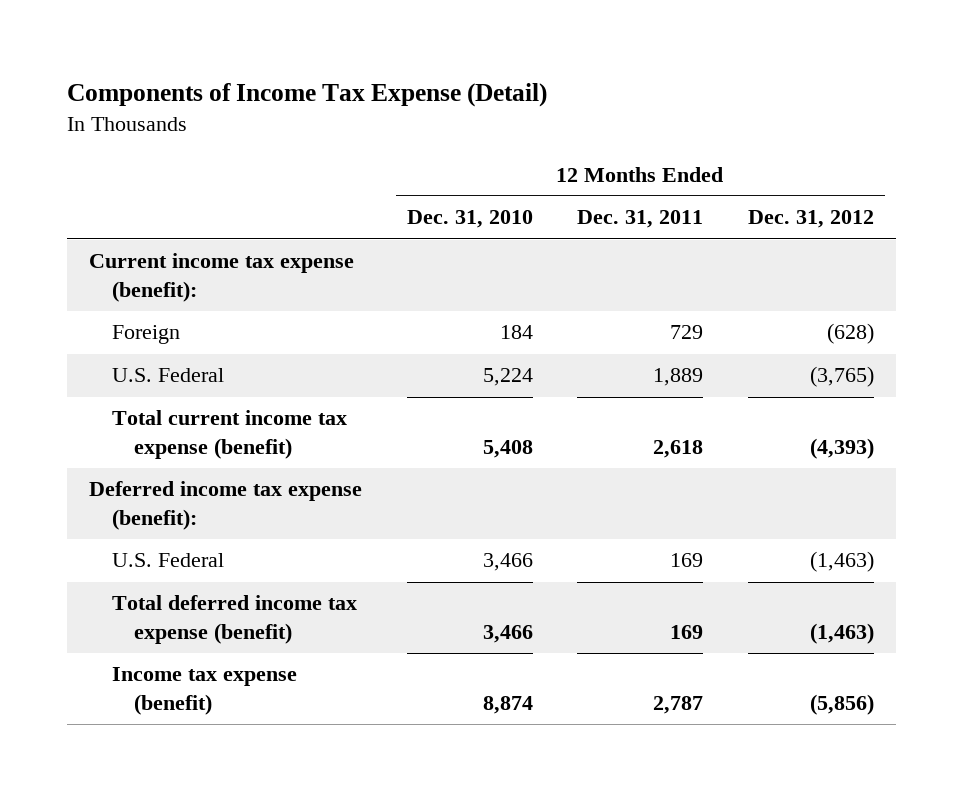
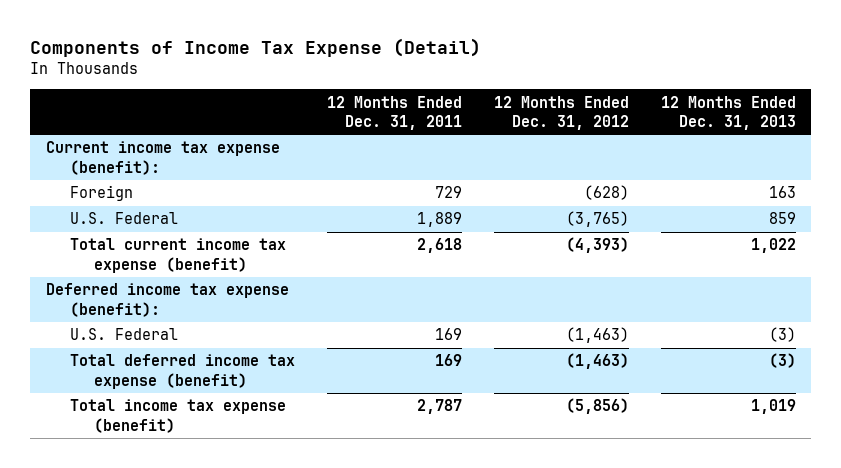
- | 12 Months Ended Dec. 31, 2010 | 12 Months Ended Dec. 31, 2011 | 12 Months Ended Dec. 31, 2012
+ | 12 Months Ended Dec. 31, 2011 | 12 Months Ended Dec. 31, 2012 | 12 Months Ended Dec. 31, 2013
- Income tax expense (benefit) | 8,874 | 2,787 | (5,856)
+ Total income tax expense (benefit) | 2,787 | (5,856) | 1,019

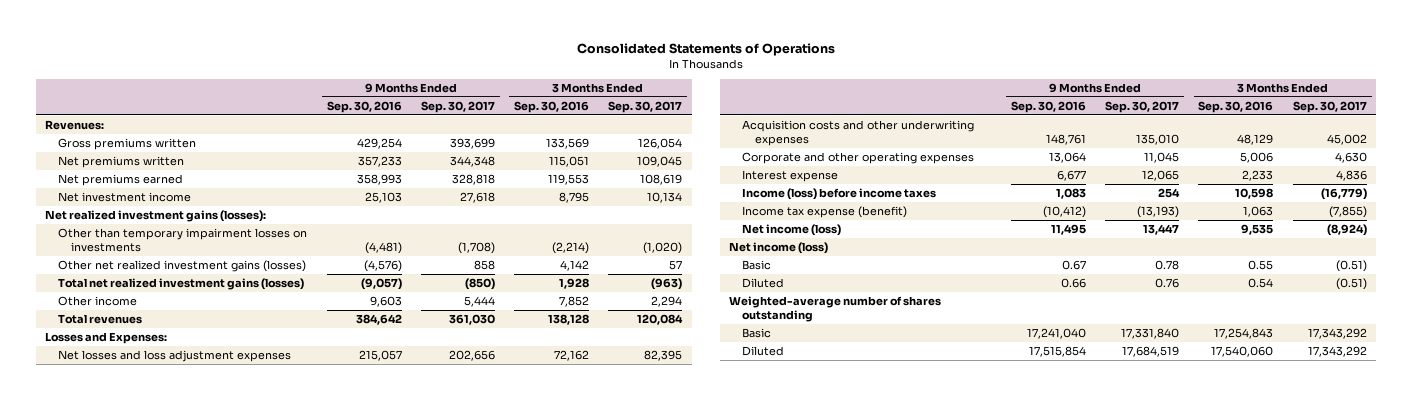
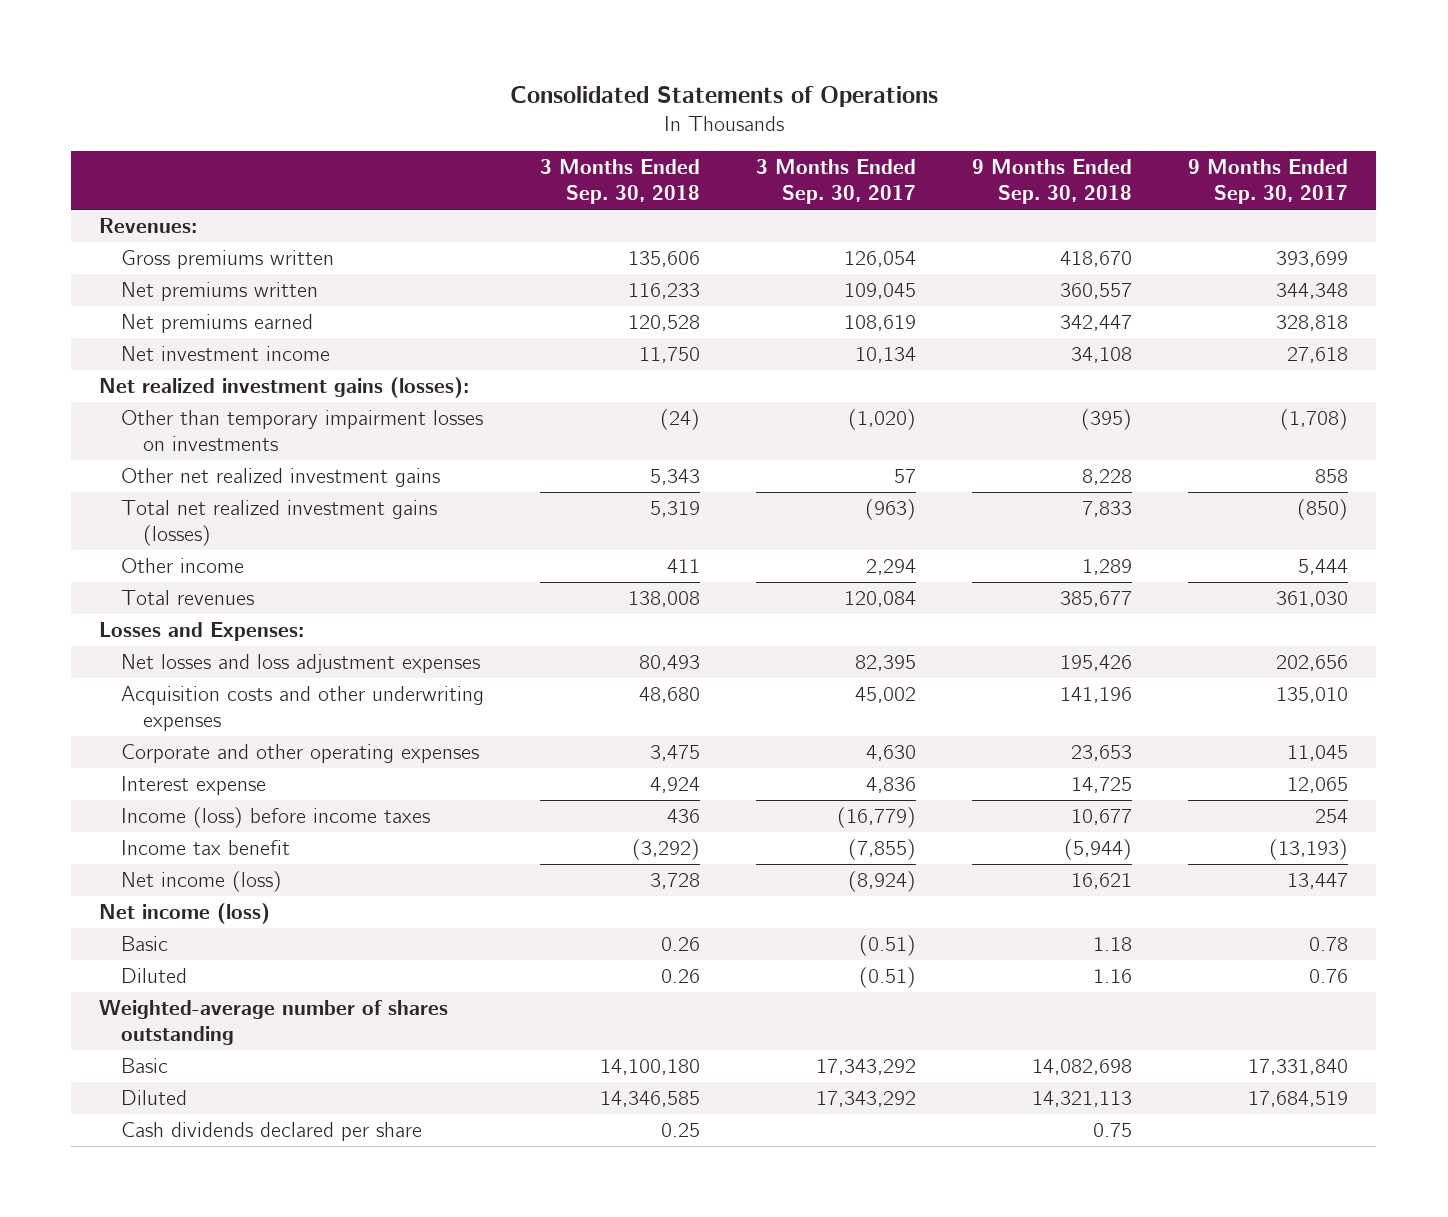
- | 9 Months Ended Sep. 30, 2016 | 9 Months Ended Sep. 30, 2017 | 3 Months Ended Sep. 30, 2016 | 3 Months Ended Sep. 30, 2017
+ | 3 Months Ended Sep. 30, 2018 | 3 Months Ended Sep. 30, 2017 | 9 Months Ended Sep. 30, 2018 | 9 Months Ended Sep. 30, 2017
- Other net realized investment gains (losses) | (4,576) | 858 | 4,142 | 57
+ Other net realized investment gains | 5,343 | 57 | 8,228 | 858
- Income tax expense (benefit) | (10,412) | (13,193) | 1,063 | (7,855)
+ Income tax benefit | (3,292) | (7,855) | (5,944) | (13,193)
+ Cash dividends declared per share | 0.25 | | 0.75 |

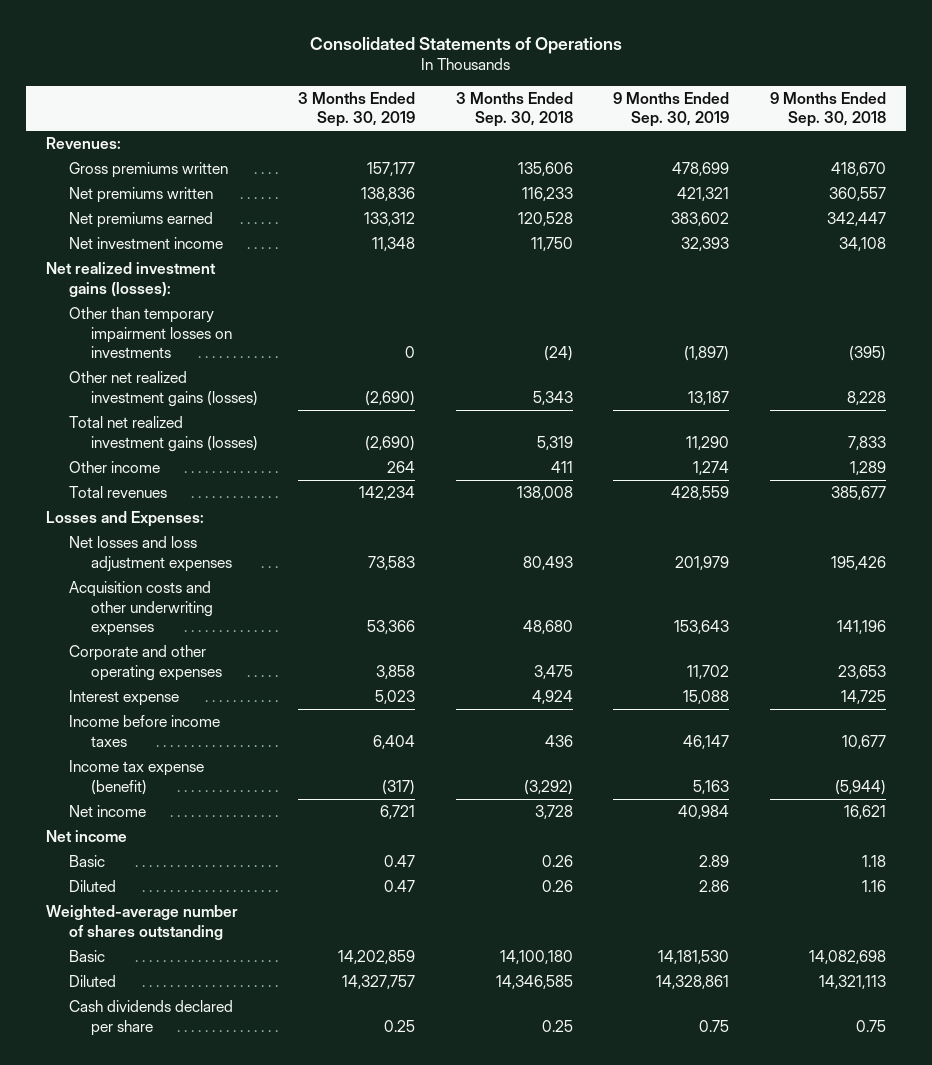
- | 3 Months Ended Sep. 30, 2018 | 3 Months Ended Sep. 30, 2017 | 9 Months Ended Sep. 30, 2018 | 9 Months Ended Sep. 30, 2017
+ | 3 Months Ended Sep. 30, 2019 | 3 Months Ended Sep. 30, 2018 | 9 Months Ended Sep. 30, 2019 | 9 Months Ended Sep. 30, 2018
- Other net realized investment gains | 5,343 | 57 | 8,228 | 858
+ Other net realized investment gains (losses) | (2,690) | 5,343 | 13,187 | 8,228
- Income (loss) before income taxes | 436 | (16,779) | 10,677 | 254
- Income tax benefit | (3,292) | (7,855) | (5,944) | (13,193)
- Net income (loss) | 3,728 | (8,924) | 16,621 | 13,447
- Net income (loss)
+ Income before income taxes | 6,404 | 436 | 46,147 | 10,677
+ Income tax expense (benefit) | (317) | (3,292) | 5,163 | (5,944)
+ Net income | 6,721 | 3,728 | 40,984 | 16,621
+ Net income

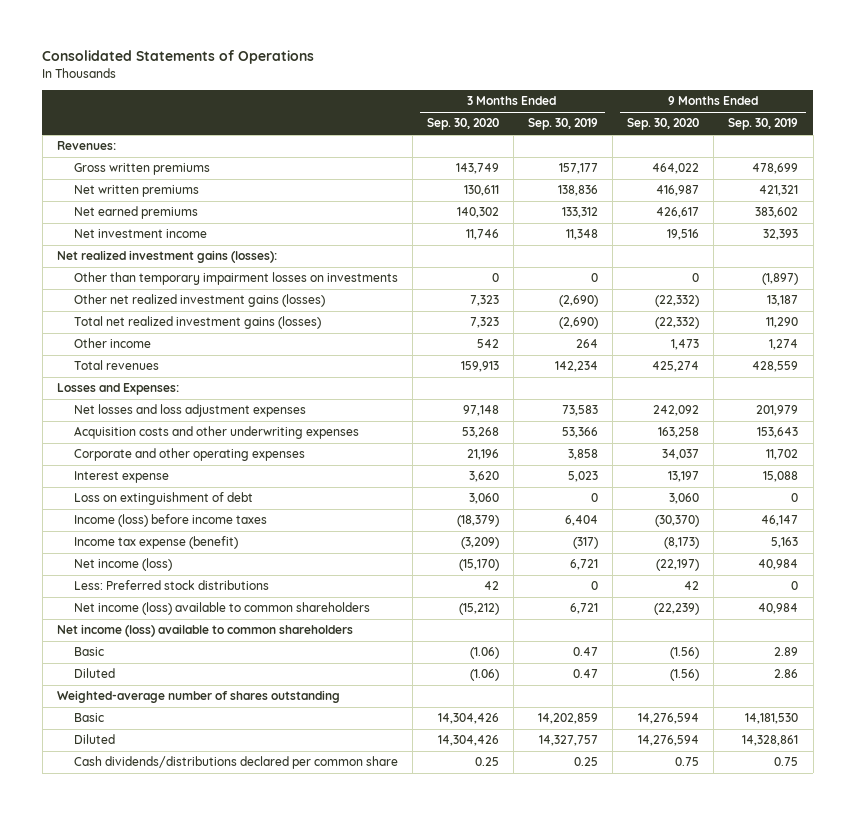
- | 3 Months Ended Sep. 30, 2019 | 3 Months Ended Sep. 30, 2018 | 9 Months Ended Sep. 30, 2019 | 9 Months Ended Sep. 30, 2018
+ | 3 Months Ended Sep. 30, 2020 | 3 Months Ended Sep. 30, 2019 | 9 Months Ended Sep. 30, 2020 | 9 Months Ended Sep. 30, 2019
- Gross premiums written | 157,177 | 135,606 | 478,699 | 418,670
- Net premiums written | 138,836 | 116,233 | 421,321 | 360,557
- Net premiums earned | 133,312 | 120,528 | 383,602 | 342,447
+ Gross written premiums | 143,749 | 157,177 | 464,022 | 478,699
+ Net written premiums | 130,611 | 138,836 | 416,987 | 421,321
+ Net earned premiums | 140,302 | 133,312 | 426,617 | 383,602
- Income before income taxes | 6,404 | 436 | 46,147 | 10,677
+ Loss on extinguishment of debt | 3,060 | 0 | 3,060 | 0
+ Income (loss) before income taxes | (18,379) | 6,404 | (30,370) | 46,147
- Net income | 6,721 | 3,728 | 40,984 | 16,621
- Net income
+ Net income (loss) | (15,170) | 6,721 | (22,197) | 40,984
+ Less: Preferred stock distributions | 42 | 0 | 42 | 0
+ Net income (loss) available to common shareholders | (15,212) | 6,721 | (22,239) | 40,984
+ Net income (loss) available to common shareholders
- Cash dividends declared per share | 0.25 | 0.25 | 0.75 | 0.75
+ Cash dividends/distributions declared per common share | 0.25 | 0.25 | 0.75 | 0.75

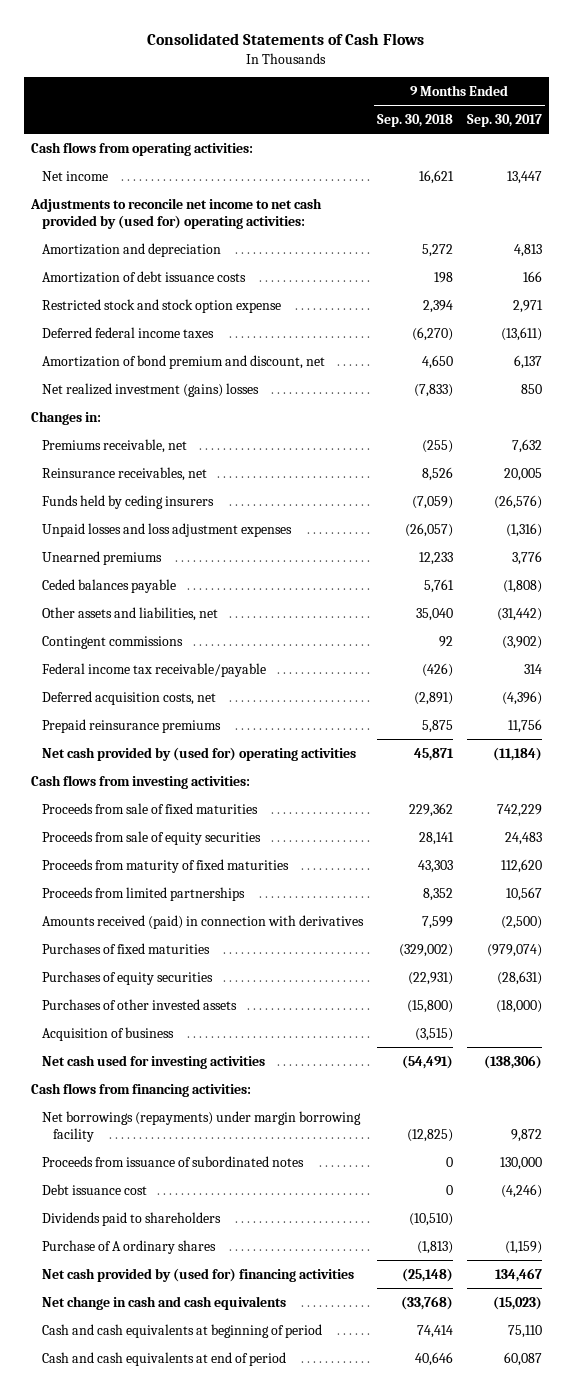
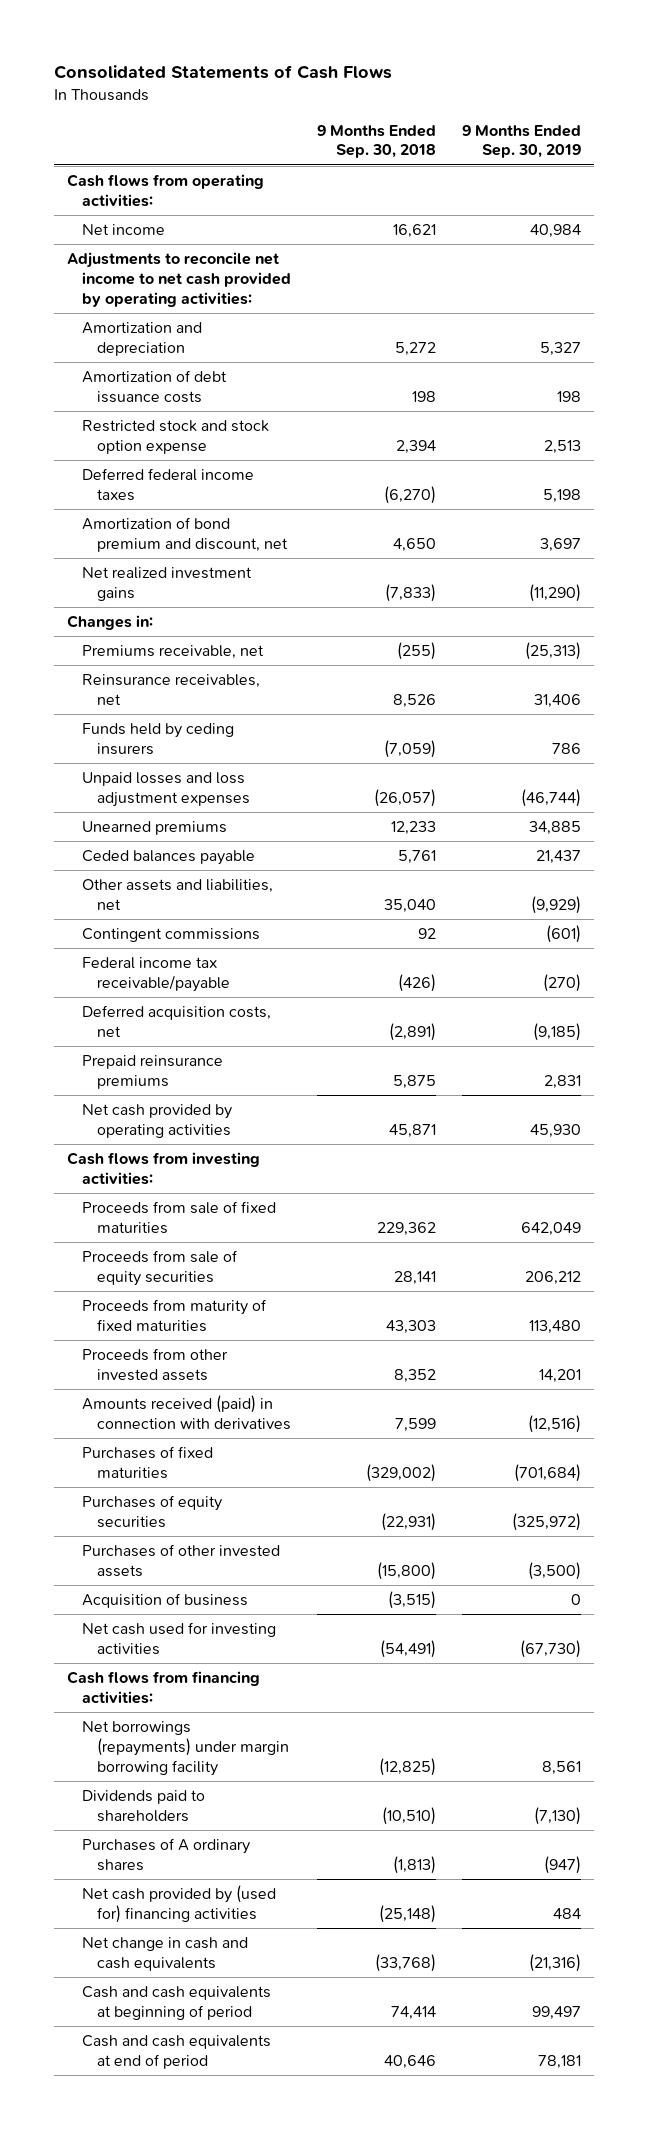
- | 9 Months Ended Sep. 30, 2018 | 9 Months Ended Sep. 30, 2017
+ | 9 Months Ended Sep. 30, 2018 | 9 Months Ended Sep. 30, 2019
- Adjustments to reconcile net income to net cash provided by (used for) operating activities:
+ Adjustments to reconcile net income to net cash provided by operating activities:
- Net realized investment (gains) losses | (7,833) | 850
+ Net realized investment gains | (7,833) | (11,290)
- Net cash provided by (used for) operating activities | 45,871 | (11,184)
+ Net cash provided by operating activities | 45,871 | 45,930
- Proceeds from limited partnerships | 8,352 | 10,567
+ Proceeds from other invested assets | 8,352 | 14,201
- Proceeds from issuance of subordinated notes | 0 | 130,000
- Debt issuance cost | 0 | (4,246)
- Purchase of A ordinary shares | (1,813) | (1,159)
+ Purchases of A ordinary shares | (1,813) | (947)

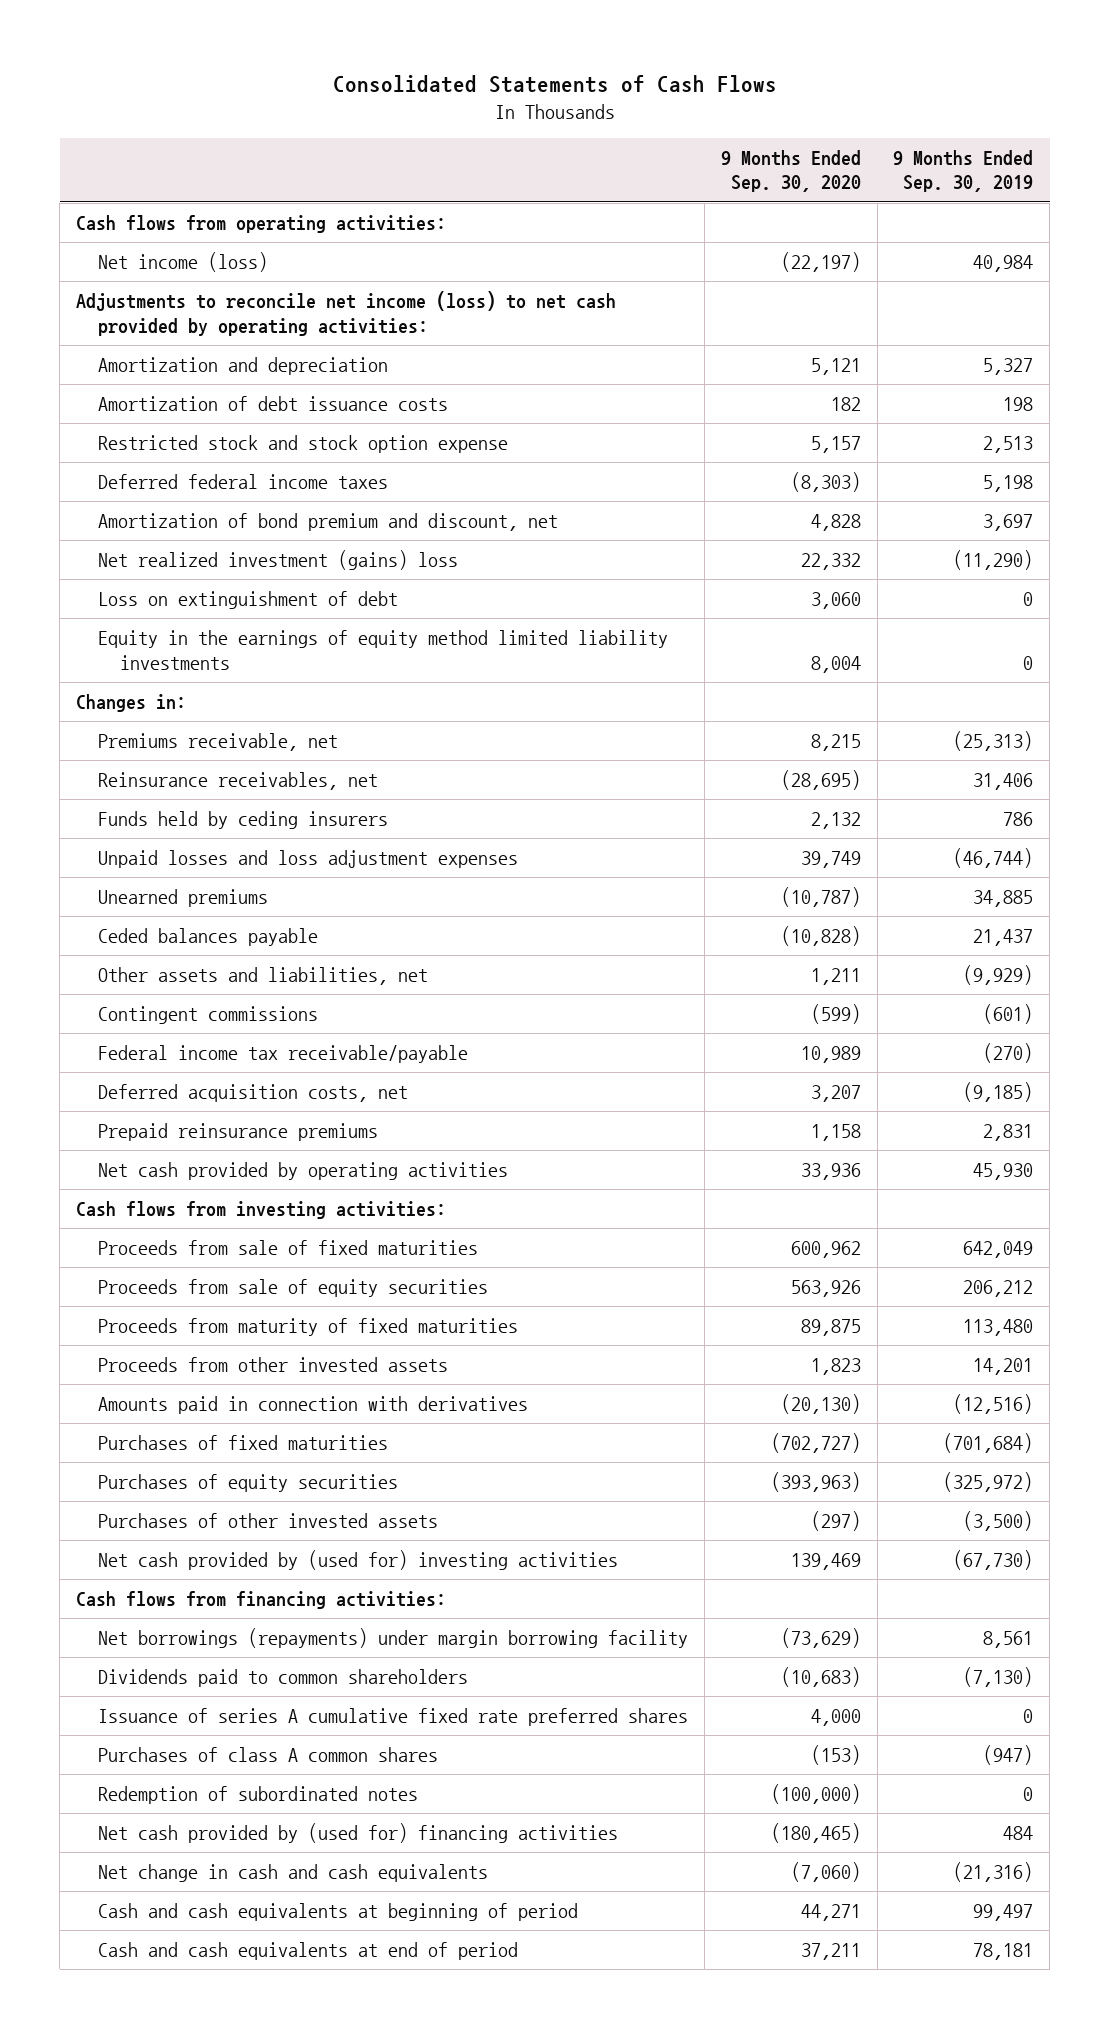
- | 9 Months Ended Sep. 30, 2018 | 9 Months Ended Sep. 30, 2019
+ | 9 Months Ended Sep. 30, 2020 | 9 Months Ended Sep. 30, 2019
- Net income | 16,621 | 40,984
- Adjustments to reconcile net income to net cash provided by operating activities:
+ Net income (loss) | (22,197) | 40,984
+ Adjustments to reconcile net income (loss) to net cash provided by operating activities:
- Net realized investment gains | (7,833) | (11,290)
+ Net realized investment (gains) loss | 22,332 | (11,290)
+ Loss on extinguishment of debt | 3,060 | 0
+ Equity in the earnings of equity method limited liability investments | 8,004 | 0
- Amounts received (paid) in connection with derivatives | 7,599 | (12,516)
+ Amounts paid in connection with derivatives | (20,130) | (12,516)
- Acquisition of business | (3,515) | 0
- Net cash used for investing activities | (54,491) | (67,730)
+ Net cash provided by (used for) investing activities | 139,469 | (67,730)
- Dividends paid to shareholders | (10,510) | (7,130)
- Purchases of A ordinary shares | (1,813) | (947)
+ Dividends paid to common shareholders | (10,683) | (7,130)
+ Issuance of series A cumulative fixed rate preferred shares | 4,000 | 0
+ Purchases of class A common shares | (153) | (947)
+ Redemption of subordinated notes | (100,000) | 0

